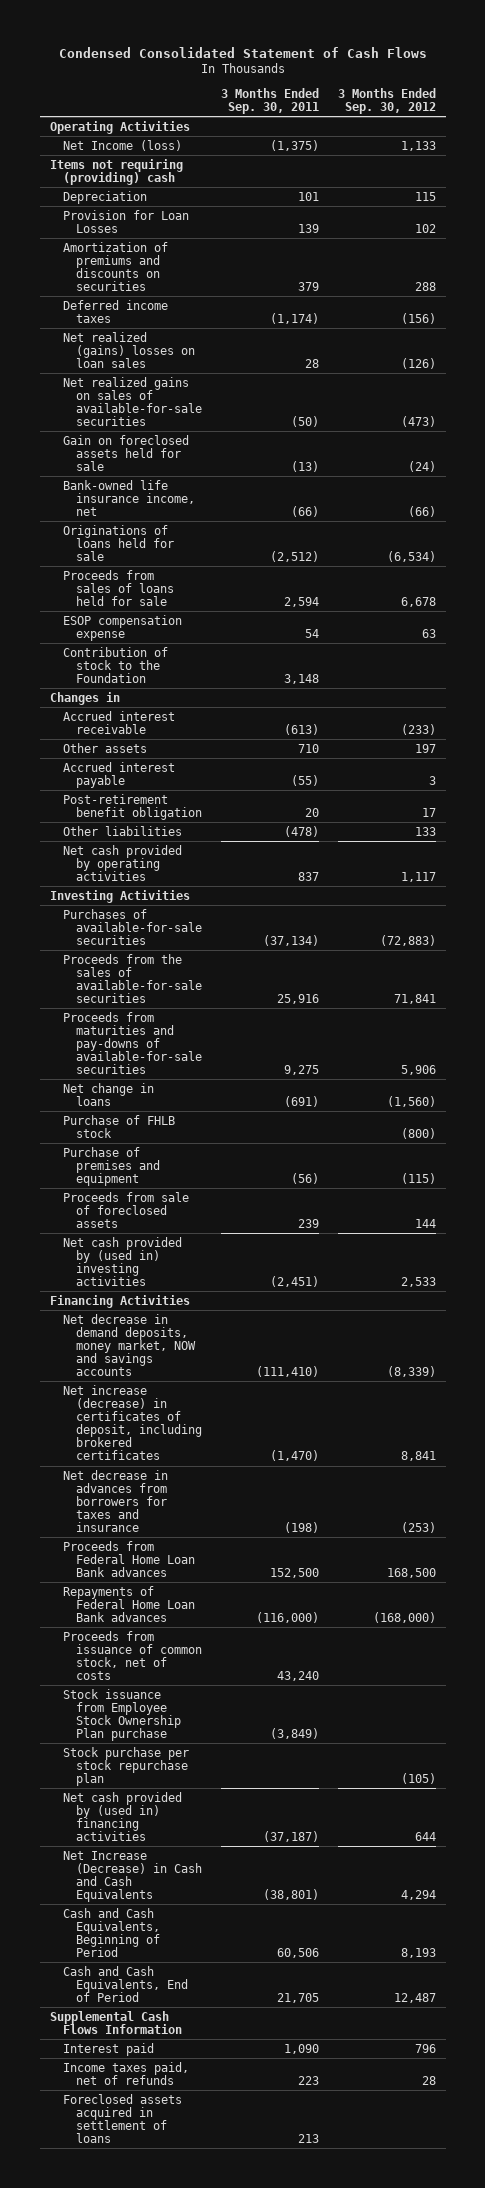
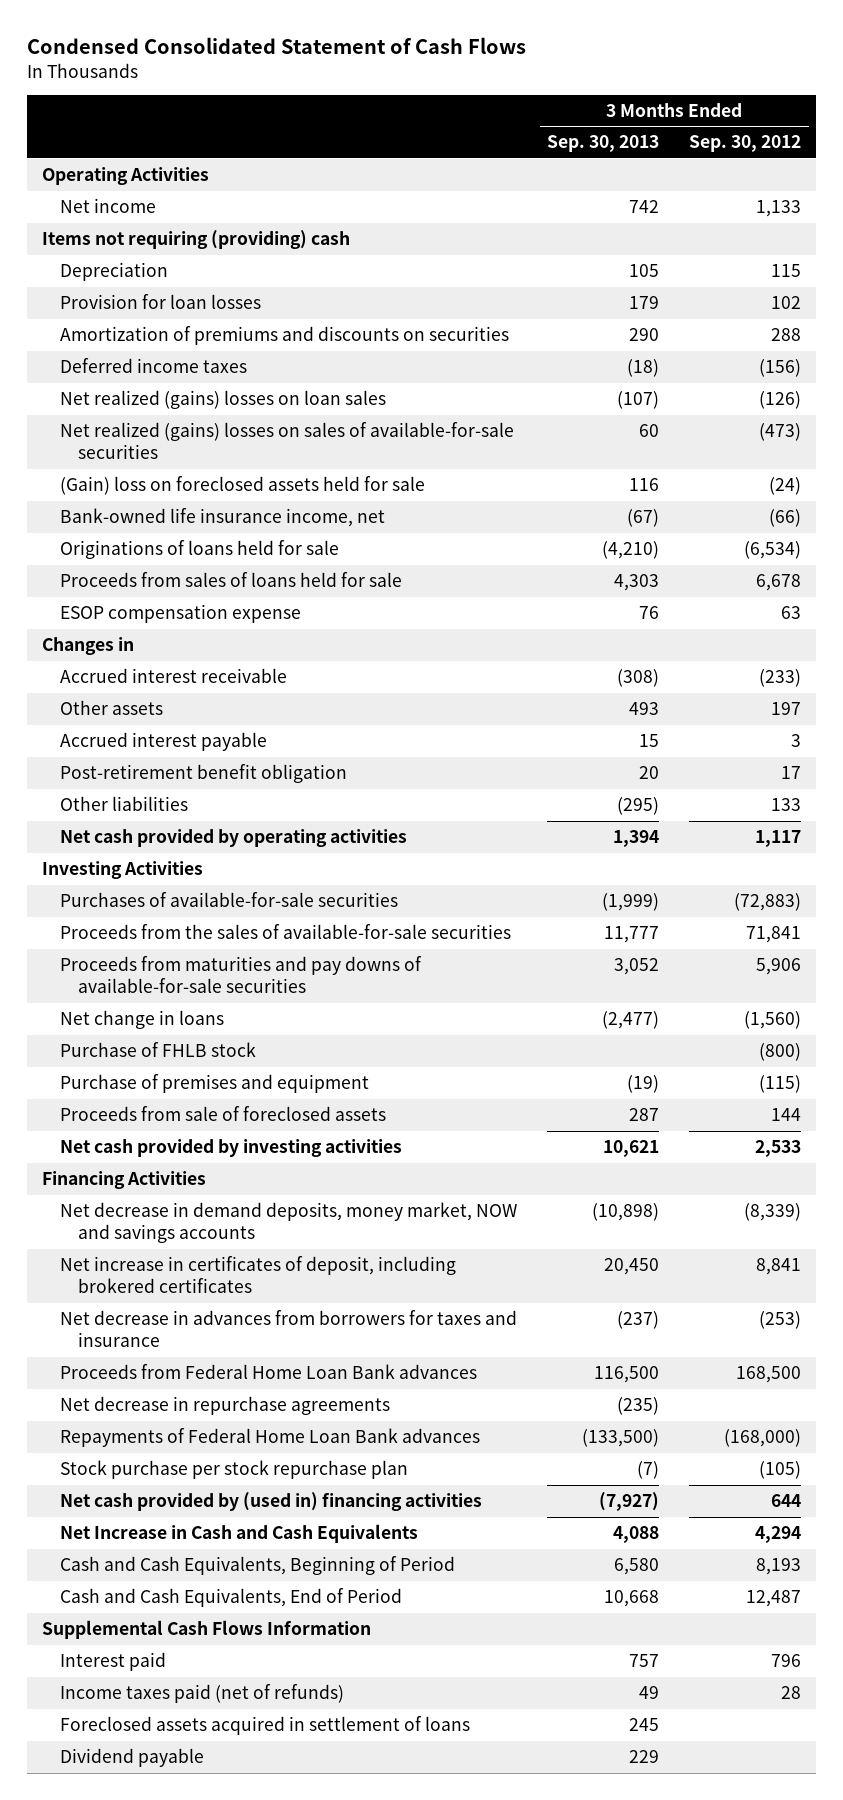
- | 3 Months Ended Sep. 30, 2011 | 3 Months Ended Sep. 30, 2012
+ | 3 Months Ended Sep. 30, 2013 | 3 Months Ended Sep. 30, 2012
- Net Income (loss) | (1,375) | 1,133
+ Net income | 742 | 1,133
- Provision for Loan Losses | 139 | 102
+ Provision for loan losses | 179 | 102
- Net realized gains on sales of available-for-sale securities | (50) | (473)
- Gain on foreclosed assets held for sale | (13) | (24)
+ Net realized (gains) losses on sales of available-for-sale securities | 60 | (473)
+ (Gain) loss on foreclosed assets held for sale | 116 | (24)
- Contribution of stock to the Foundation | 3,148 |
- Proceeds from maturities and pay-downs of available-for-sale securities | 9,275 | 5,906
+ Proceeds from maturities and pay downs of available-for-sale securities | 3,052 | 5,906
- Net cash provided by (used in) investing activities | (2,451) | 2,533
+ Net cash provided by investing activities | 10,621 | 2,533
- Net increase (decrease) in certificates of deposit, including brokered certificates | (1,470) | 8,841
+ Net increase in certificates of deposit, including brokered certificates | 20,450 | 8,841
+ Net decrease in repurchase agreements | (235) |
- Proceeds from issuance of common stock, net of costs | 43,240 |
- Stock issuance from Employee Stock Ownership Plan purchase | (3,849) |
- Net Increase (Decrease) in Cash and Cash Equivalents | (38,801) | 4,294
+ Net Increase in Cash and Cash Equivalents | 4,088 | 4,294
- Income taxes paid, net of refunds | 223 | 28
+ Income taxes paid (net of refunds) | 49 | 28
+ Dividend payable | 229 |

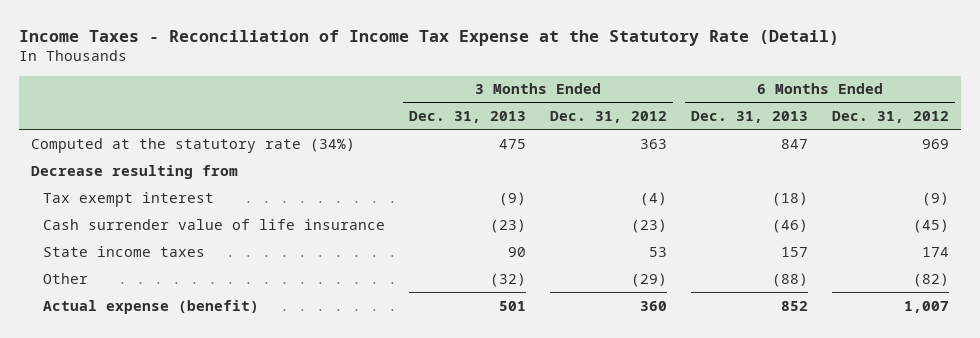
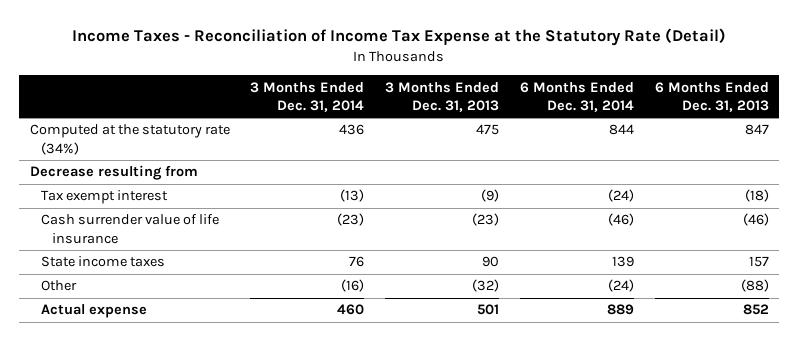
- | 3 Months Ended Dec. 31, 2013 | 3 Months Ended Dec. 31, 2012 | 6 Months Ended Dec. 31, 2013 | 6 Months Ended Dec. 31, 2012
+ | 3 Months Ended Dec. 31, 2014 | 3 Months Ended Dec. 31, 2013 | 6 Months Ended Dec. 31, 2014 | 6 Months Ended Dec. 31, 2013
- Actual expense (benefit) | 501 | 360 | 852 | 1,007
+ Actual expense | 460 | 501 | 889 | 852

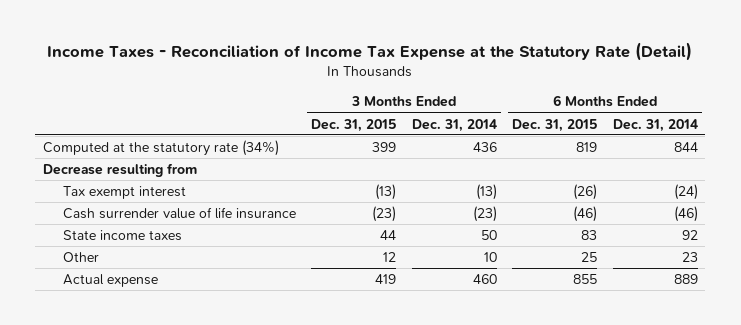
- | 3 Months Ended Dec. 31, 2014 | 3 Months Ended Dec. 31, 2013 | 6 Months Ended Dec. 31, 2014 | 6 Months Ended Dec. 31, 2013
+ | 3 Months Ended Dec. 31, 2015 | 3 Months Ended Dec. 31, 2014 | 6 Months Ended Dec. 31, 2015 | 6 Months Ended Dec. 31, 2014
- State income taxes | 76 | 90 | 139 | 157
- Other | (16) | (32) | (24) | (88)
+ State income taxes | 44 | 50 | 83 | 92
+ Other | 12 | 10 | 25 | 23

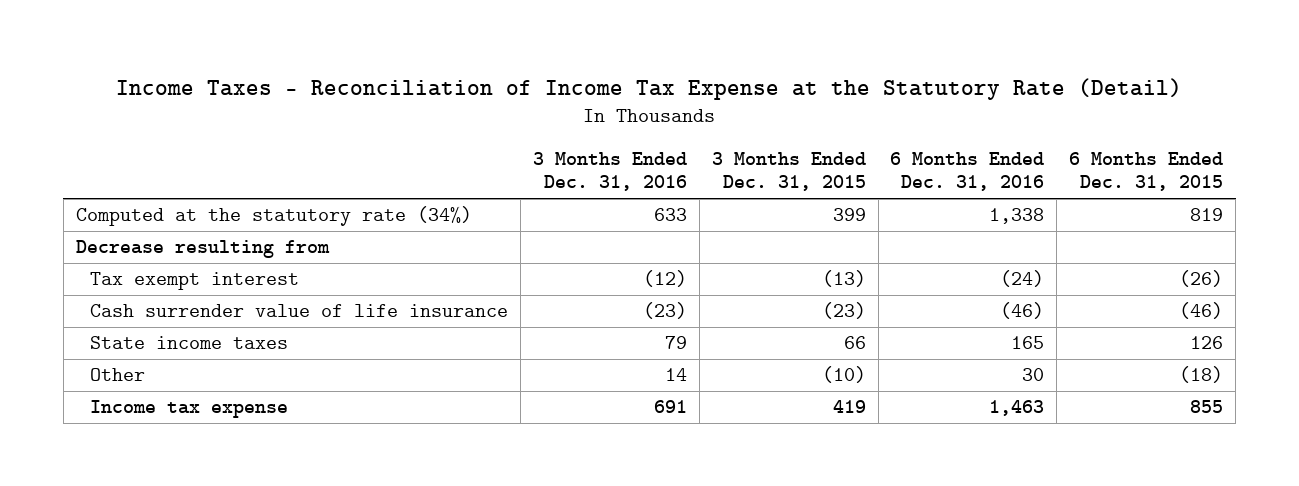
- | 3 Months Ended Dec. 31, 2015 | 3 Months Ended Dec. 31, 2014 | 6 Months Ended Dec. 31, 2015 | 6 Months Ended Dec. 31, 2014
+ | 3 Months Ended Dec. 31, 2016 | 3 Months Ended Dec. 31, 2015 | 6 Months Ended Dec. 31, 2016 | 6 Months Ended Dec. 31, 2015
- State income taxes | 44 | 50 | 83 | 92
- Other | 12 | 10 | 25 | 23
- Actual expense | 419 | 460 | 855 | 889
+ State income taxes | 79 | 66 | 165 | 126
+ Other | 14 | (10) | 30 | (18)
+ Income tax expense | 691 | 419 | 1,463 | 855

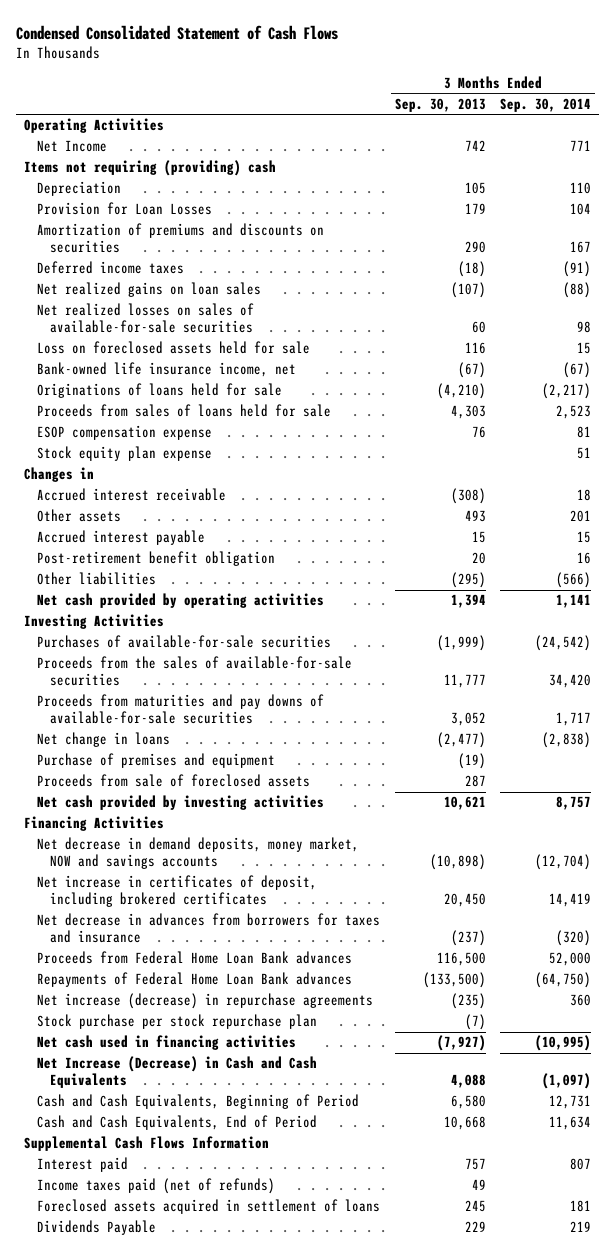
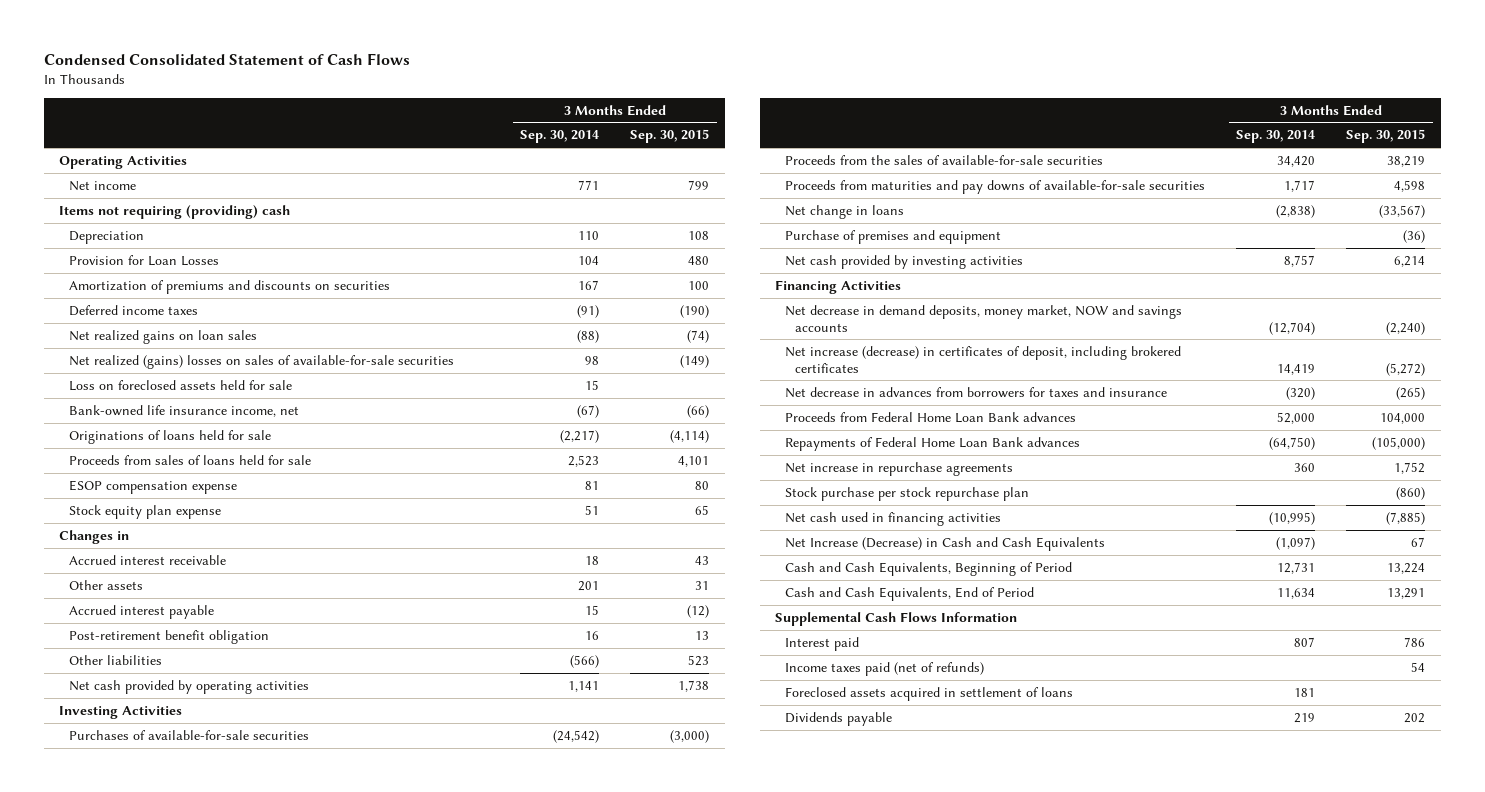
- | 3 Months Ended Sep. 30, 2013 | 3 Months Ended Sep. 30, 2014
+ | 3 Months Ended Sep. 30, 2014 | 3 Months Ended Sep. 30, 2015
- Net Income | 742 | 771
+ Net income | 771 | 799
- Net realized losses on sales of available-for-sale securities | 60 | 98
+ Net realized (gains) losses on sales of available-for-sale securities | 98 | (149)
- Proceeds from sale of foreclosed assets | 287 |
- Net increase in certificates of deposit, including brokered certificates | 20,450 | 14,419
+ Net increase (decrease) in certificates of deposit, including brokered certificates | 14,419 | (5,272)
- Net increase (decrease) in repurchase agreements | (235) | 360
+ Net increase in repurchase agreements | 360 | 1,752
- Dividends Payable | 229 | 219
+ Dividends payable | 219 | 202

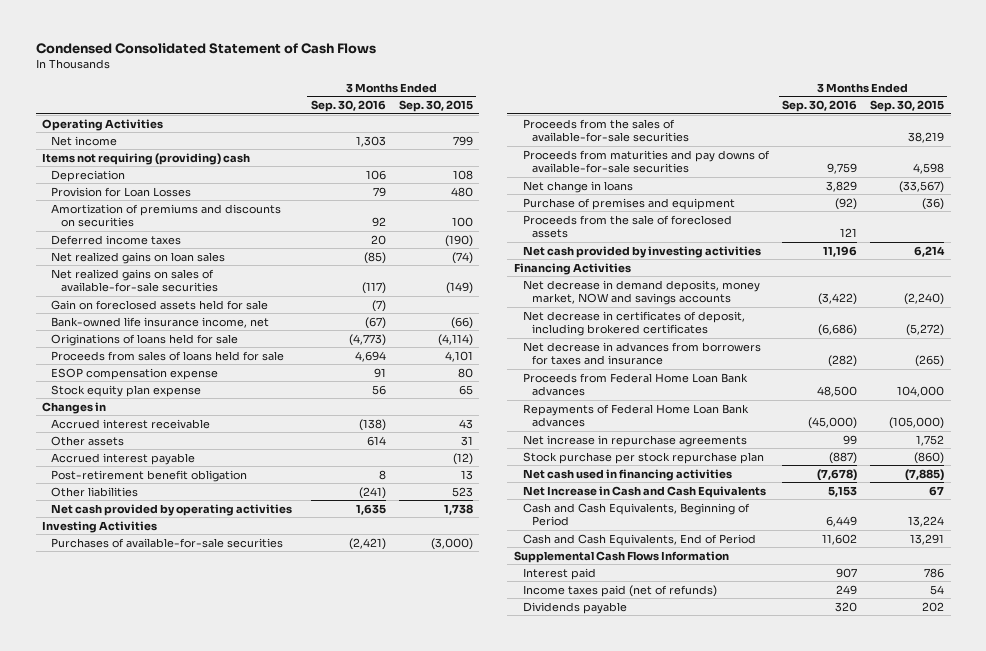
- | 3 Months Ended Sep. 30, 2014 | 3 Months Ended Sep. 30, 2015
+ | 3 Months Ended Sep. 30, 2016 | 3 Months Ended Sep. 30, 2015
- Net realized (gains) losses on sales of available-for-sale securities | 98 | (149)
- Loss on foreclosed assets held for sale | 15 |
+ Net realized gains on sales of available-for-sale securities | (117) | (149)
+ Gain on foreclosed assets held for sale | (7) |
+ Proceeds from the sale of foreclosed assets | 121 |
- Net increase (decrease) in certificates of deposit, including brokered certificates | 14,419 | (5,272)
+ Net decrease in certificates of deposit, including brokered certificates | (6,686) | (5,272)
- Net Increase (Decrease) in Cash and Cash Equivalents | (1,097) | 67
+ Net Increase in Cash and Cash Equivalents | 5,153 | 67
- Foreclosed assets acquired in settlement of loans | 181 |

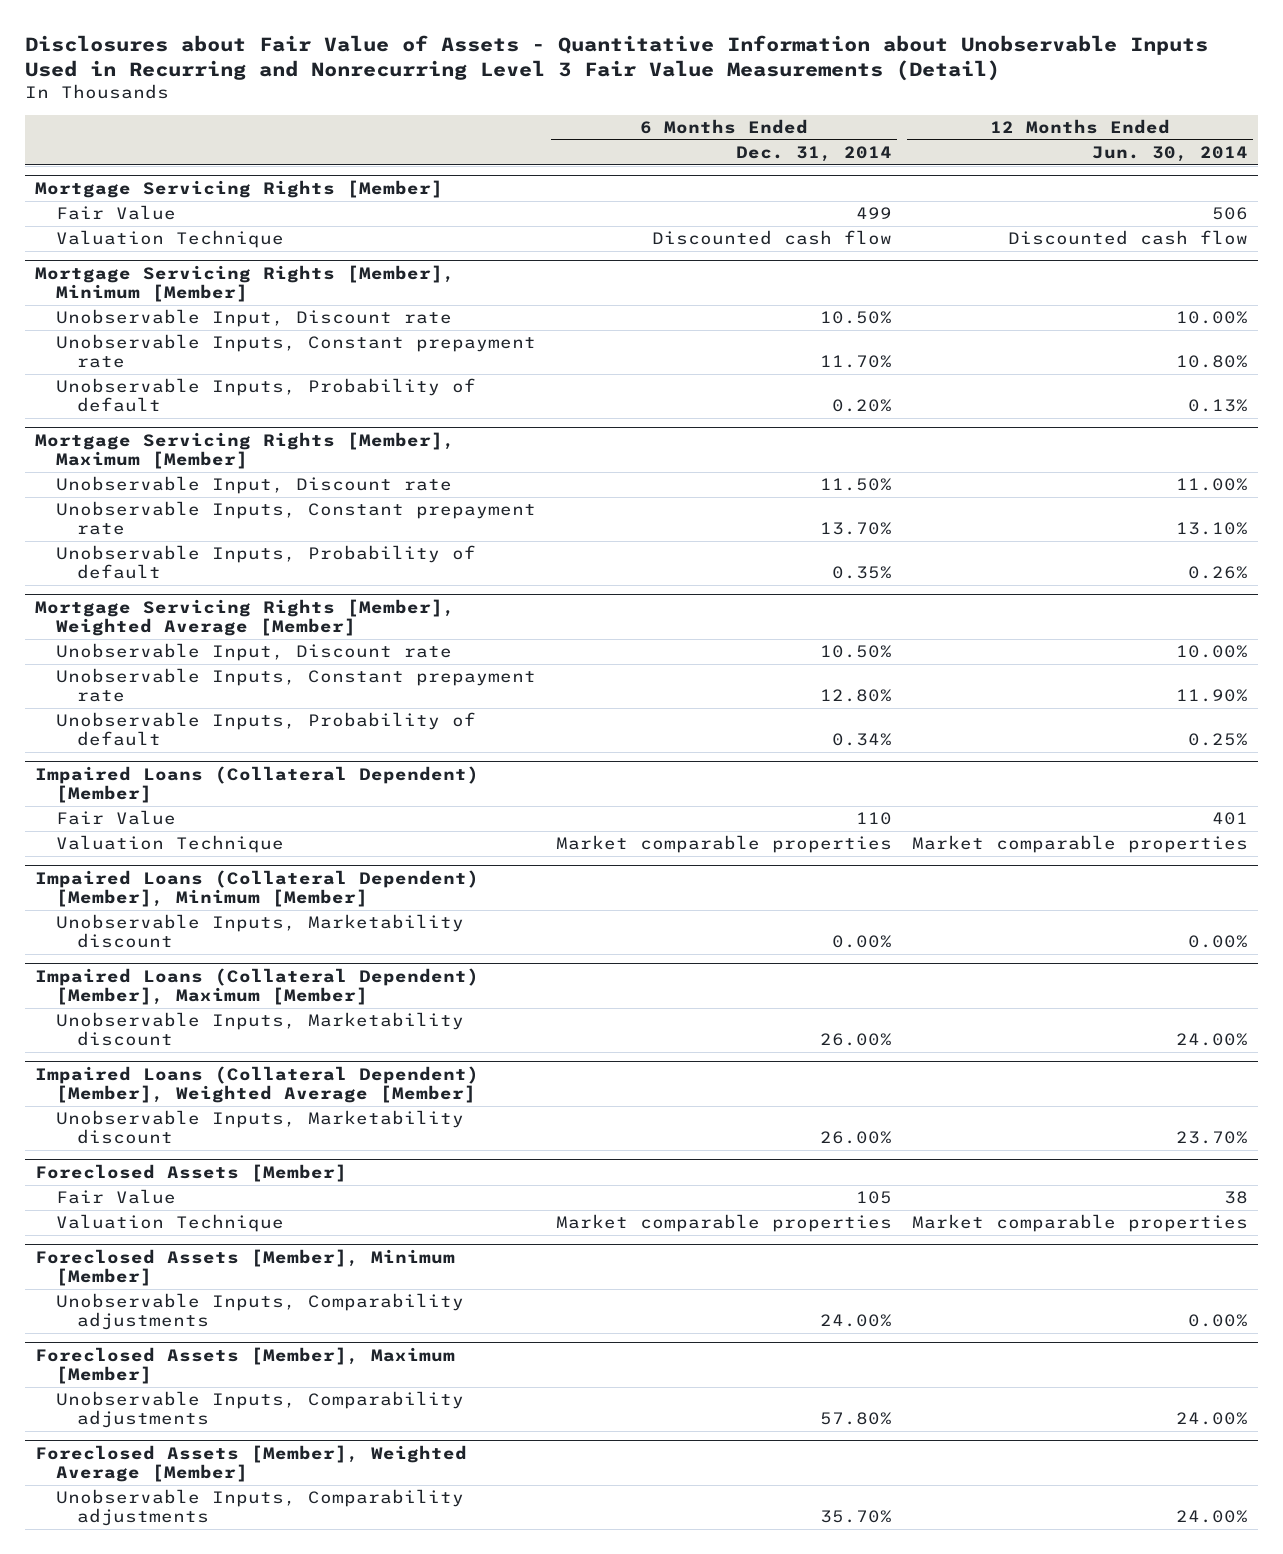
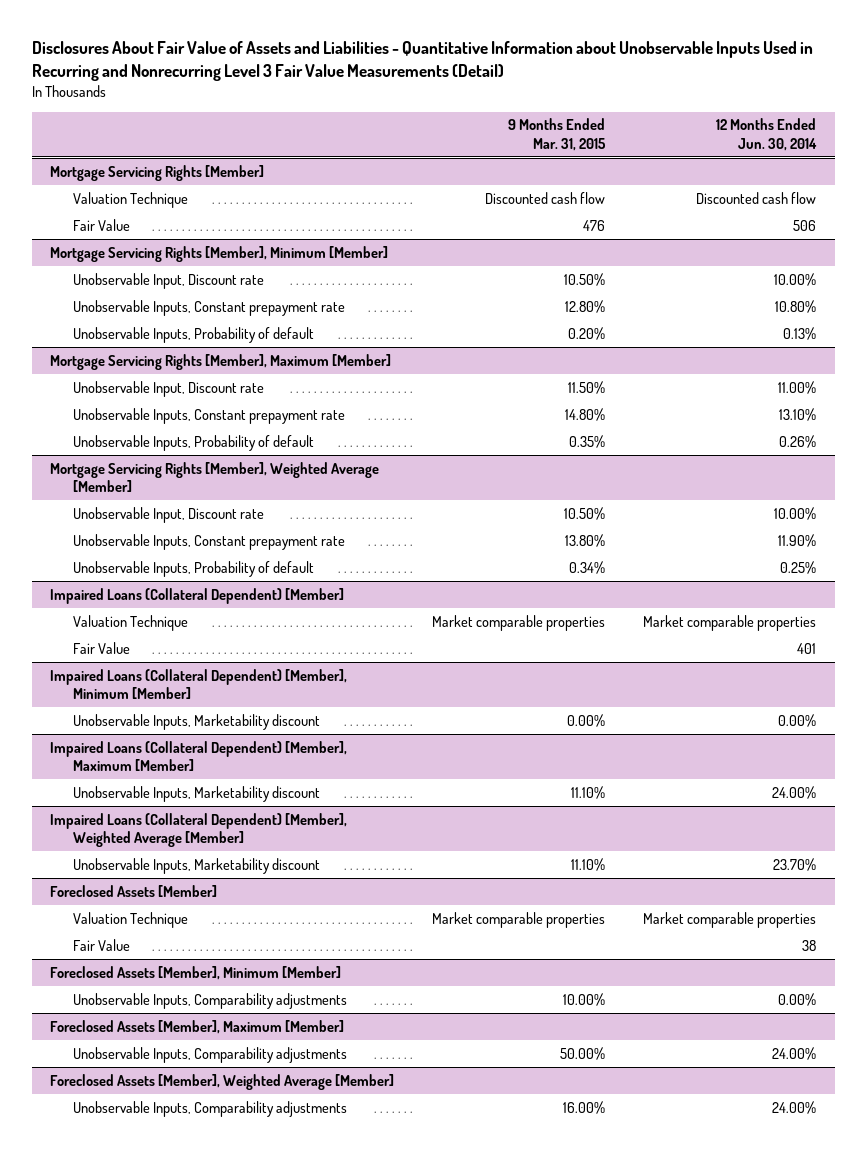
- Disclosures about Fair Value of Assets - Quantitative Information about Unobservable Inputs Used in Recurring and Nonrecurring Level 3 Fair Value Measurements (Detail)
+ Disclosures About Fair Value of Assets and Liabilities - Quantitative Information about Unobservable Inputs Used in Recurring and Nonrecurring Level 3 Fair Value Measurements (Detail)
- | 6 Months Ended Dec. 31, 2014 | 12 Months Ended Jun. 30, 2014
+ | 9 Months Ended Mar. 31, 2015 | 12 Months Ended Jun. 30, 2014
@ Mortgage Servicing Rights [Member]
moved down: Fair Value | 476 | 506
@ Impaired Loans (Collateral Dependent) [Member]
moved down: Fair Value | | 401
@ Foreclosed Assets [Member]
moved down: Fair Value | | 38

